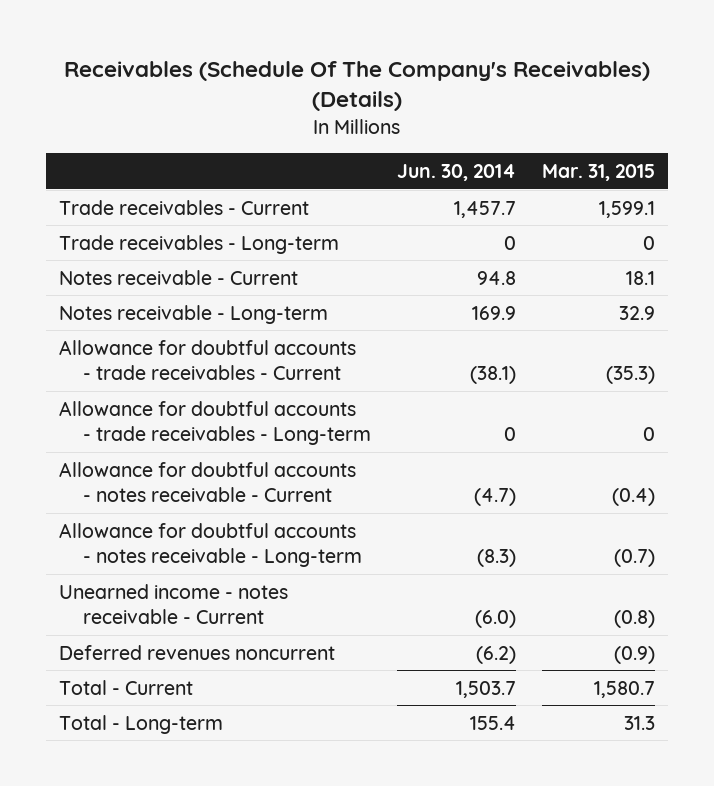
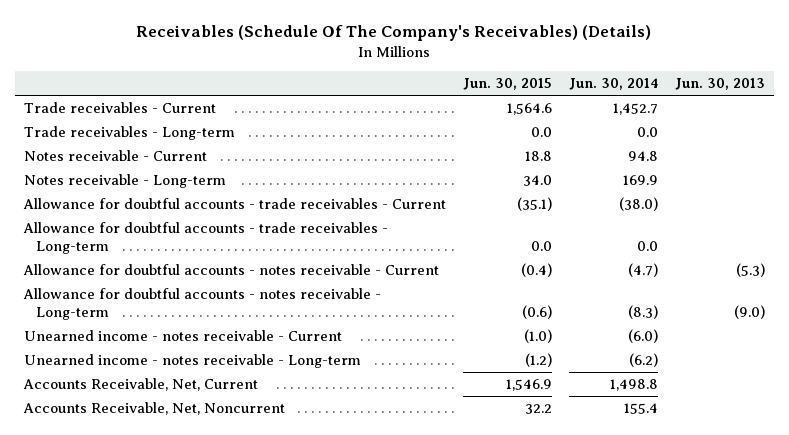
- | Jun. 30, 2014 | Mar. 31, 2015
+ | Jun. 30, 2015 | Jun. 30, 2014 | Jun. 30, 2013
- Trade receivables - Current | 1,457.7 | 1,599.1
- Trade receivables - Long-term | 0 | 0
+ Trade receivables - Current | 1,564.6 | 1,452.7 |
+ Trade receivables - Long-term | 0.0 | 0.0 |
- Allowance for doubtful accounts - trade receivables - Current | (38.1) | (35.3)
- Allowance for doubtful accounts - trade receivables - Long-term | 0 | 0
+ Allowance for doubtful accounts - trade receivables - Current | (35.1) | (38.0) |
+ Allowance for doubtful accounts - trade receivables - Long-term | 0.0 | 0.0 |
- Deferred revenues noncurrent | (6.2) | (0.9)
- Total - Current | 1,503.7 | 1,580.7
- Total - Long-term | 155.4 | 31.3
+ Unearned income - notes receivable - Long-term | (1.2) | (6.2) |
+ Accounts Receivable, Net, Current | 1,546.9 | 1,498.8 |
+ Accounts Receivable, Net, Noncurrent | 32.2 | 155.4 |

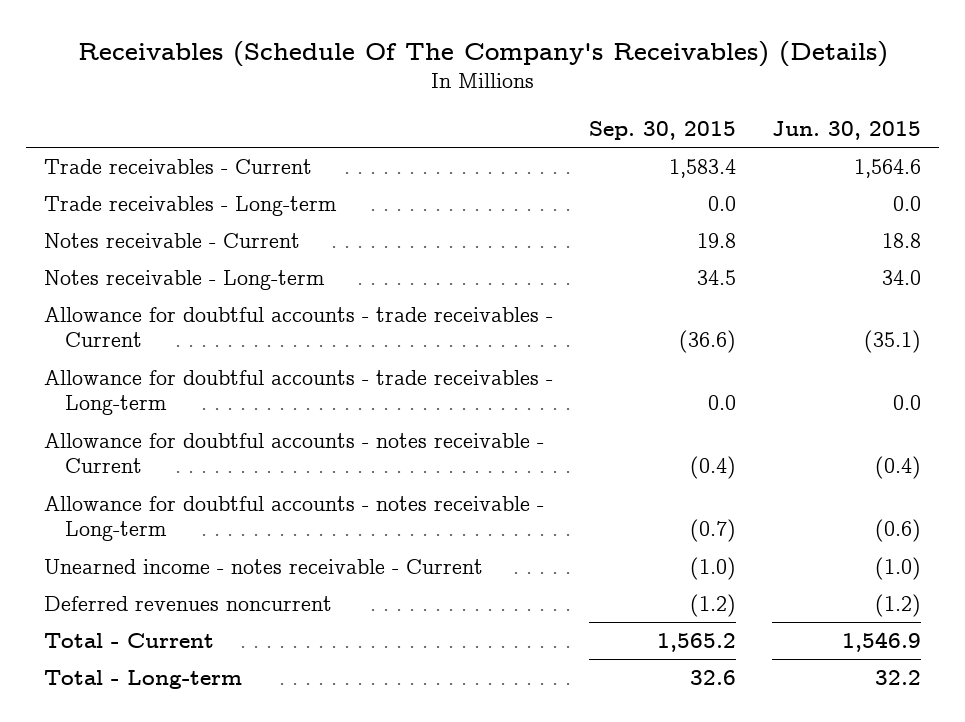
- | Jun. 30, 2015 | Jun. 30, 2014 | Jun. 30, 2013
+ | Sep. 30, 2015 | Jun. 30, 2015
- Unearned income - notes receivable - Long-term | (1.2) | (6.2) |
- Accounts Receivable, Net, Current | 1,546.9 | 1,498.8 |
- Accounts Receivable, Net, Noncurrent | 32.2 | 155.4 |
+ Deferred revenues noncurrent | (1.2) | (1.2)
+ Total - Current | 1,565.2 | 1,546.9
+ Total - Long-term | 32.6 | 32.2

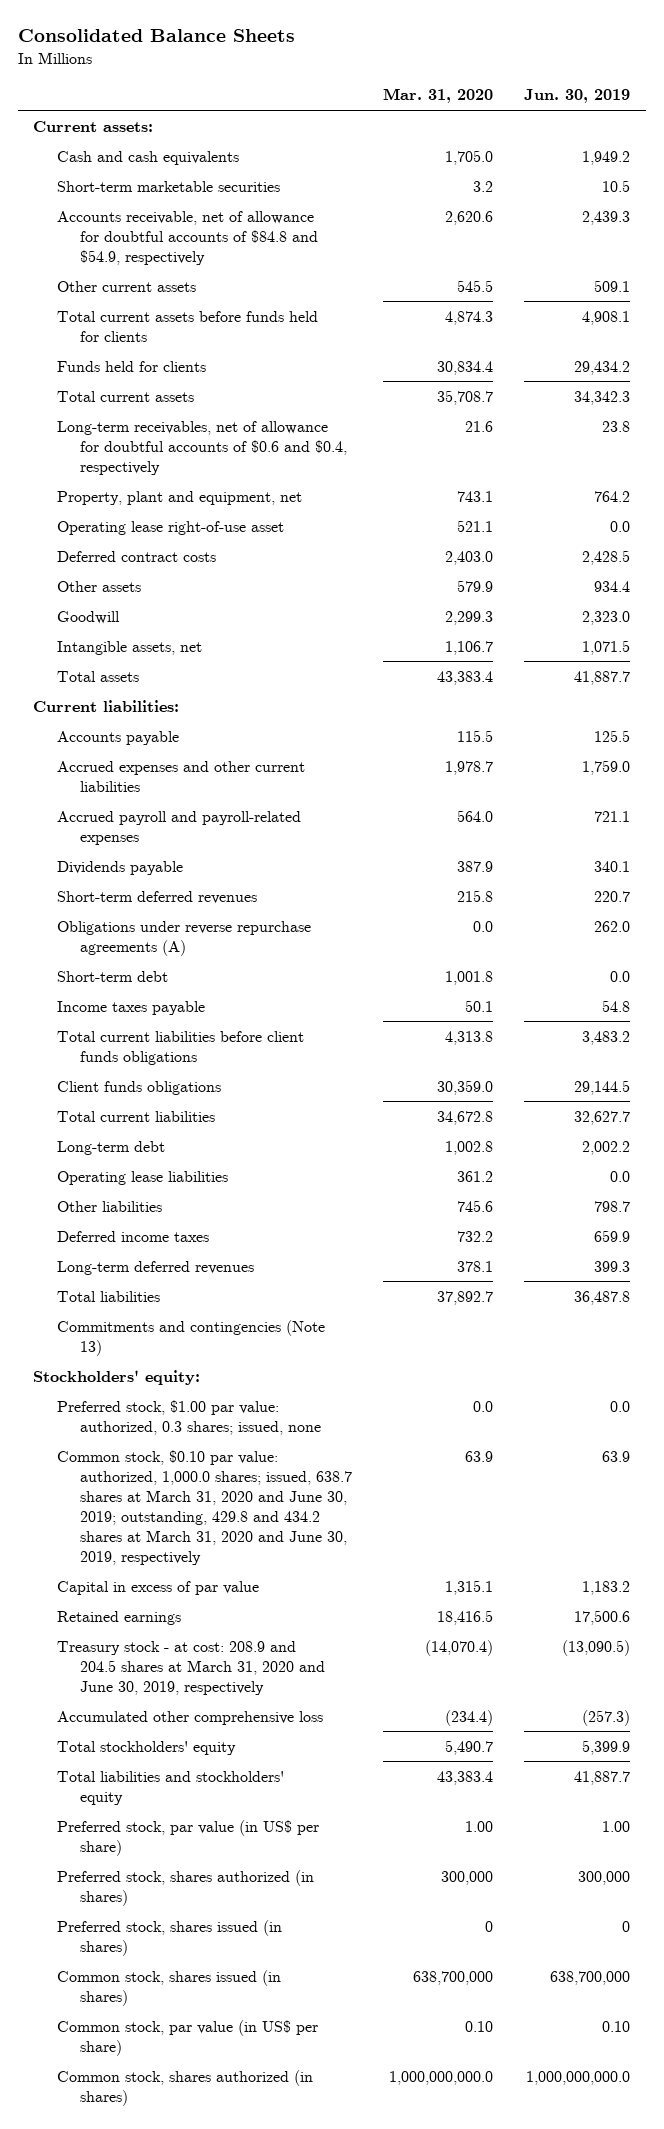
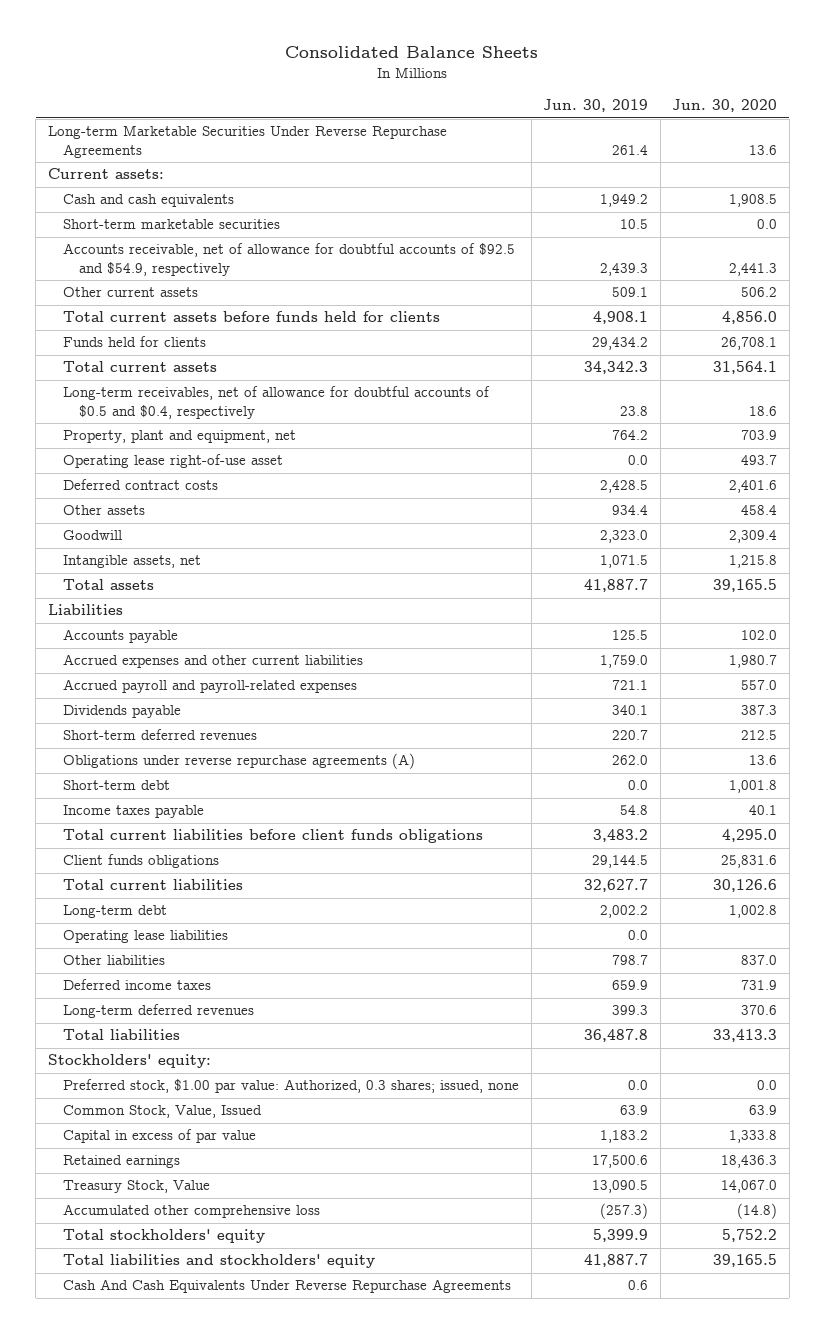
- | Mar. 31, 2020 | Jun. 30, 2019
+ | Jun. 30, 2019 | Jun. 30, 2020
+ Long-term Marketable Securities Under Reverse Repurchase Agreements | 261.4 | 13.6
- Accounts receivable, net of allowance for doubtful accounts of $84.8 and $54.9, respectively | 2,620.6 | 2,439.3
+ Accounts receivable, net of allowance for doubtful accounts of $92.5 and $54.9, respectively | 2,439.3 | 2,441.3
- Long-term receivables, net of allowance for doubtful accounts of $0.6 and $0.4, respectively | 21.6 | 23.8
+ Long-term receivables, net of allowance for doubtful accounts of $0.5 and $0.4, respectively | 23.8 | 18.6
- Current liabilities:
+ Liabilities
- Commitments and contingencies (Note 13)
- Preferred stock, $1.00 par value: authorized, 0.3 shares; issued, none | 0.0 | 0.0
- Common stock, $0.10 par value: authorized, 1,000.0 shares; issued, 638.7 shares at March 31, 2020 and June 30, 2019; outstanding, 429.8 and 434.2 shares at March 31, 2020 and June 30, 2019, respectively | 63.9 | 63.9
+ Preferred stock, $1.00 par value: Authorized, 0.3 shares; issued, none | 0.0 | 0.0
+ Common Stock, Value, Issued | 63.9 | 63.9
- Treasury stock - at cost: 208.9 and 204.5 shares at March 31, 2020 and June 30, 2019, respectively | (14,070.4) | (13,090.5)
+ Treasury Stock, Value | 13,090.5 | 14,067.0
- Preferred stock, par value (in US$ per share) | 1.00 | 1.00
- Preferred stock, shares authorized (in shares) | 300,000 | 300,000
- Preferred stock, shares issued (in shares) | 0 | 0
- Common stock, shares issued (in shares) | 638,700,000 | 638,700,000
- Common stock, par value (in US$ per share) | 0.10 | 0.10
- Common stock, shares authorized (in shares) | 1,000,000,000.0 | 1,000,000,000.0
+ Cash And Cash Equivalents Under Reverse Repurchase Agreements | 0.6 |

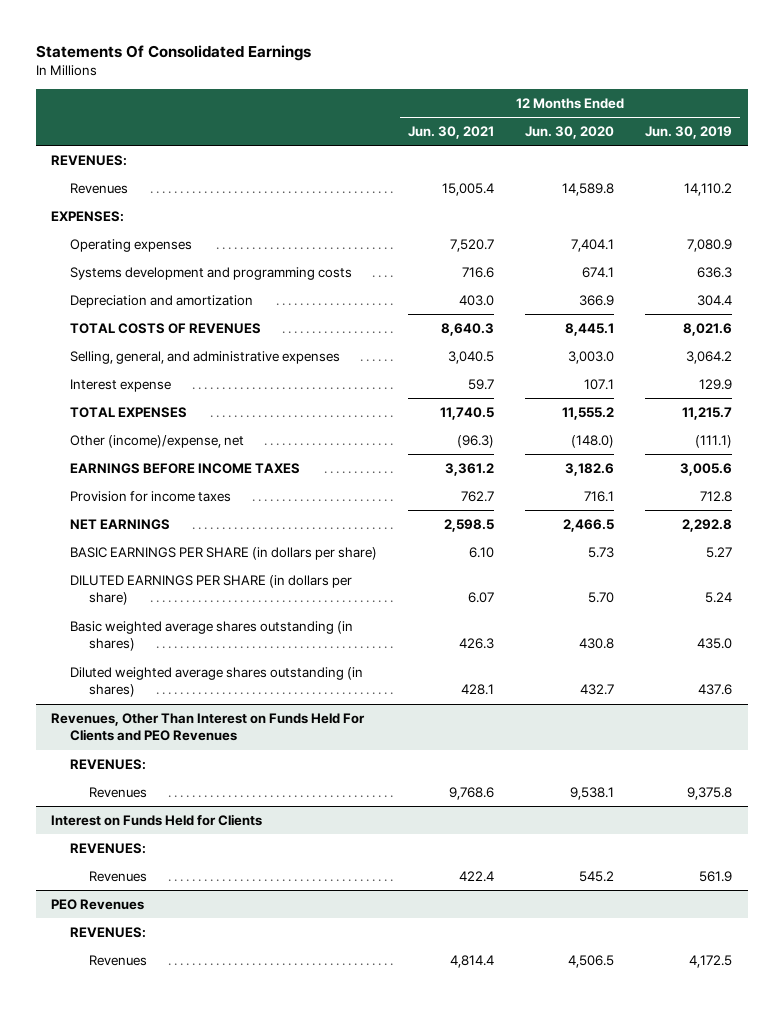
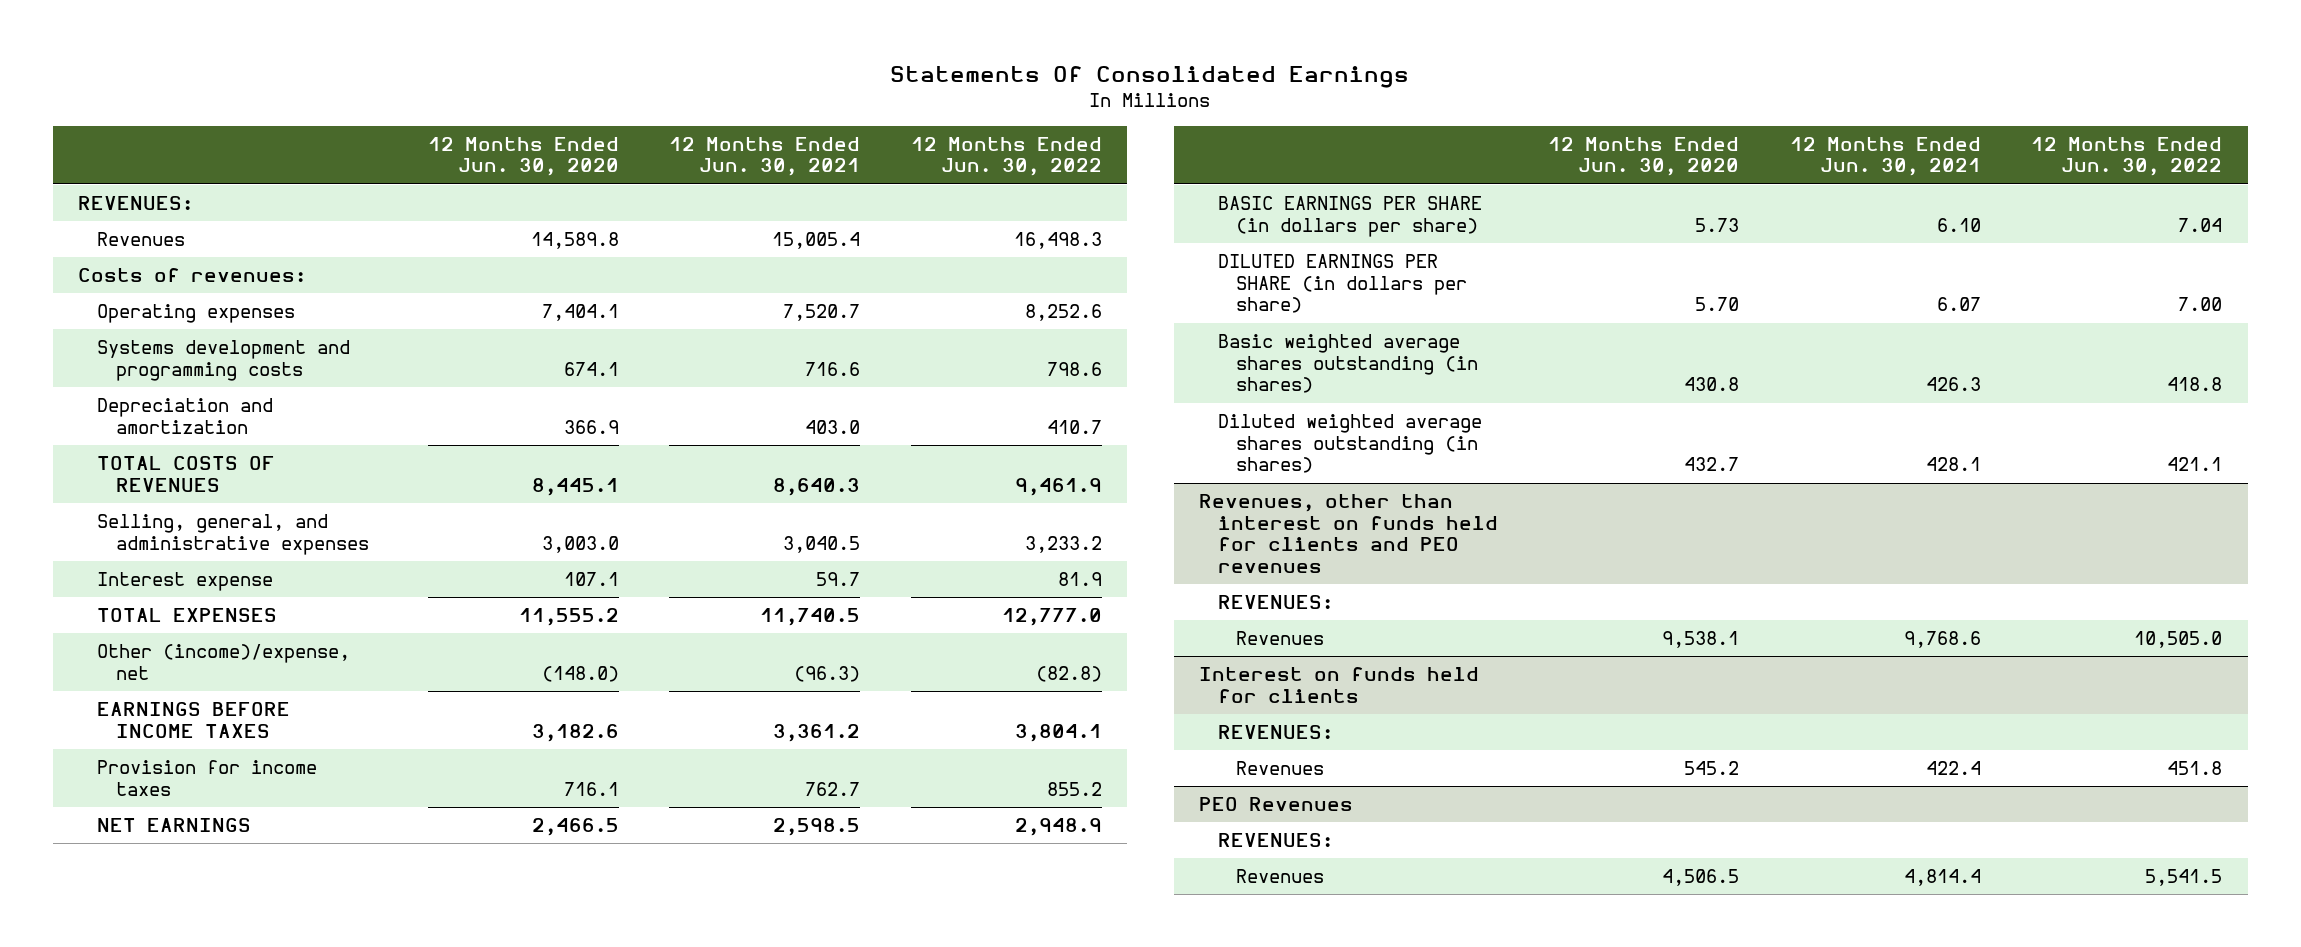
- | 12 Months Ended Jun. 30, 2021 | 12 Months Ended Jun. 30, 2020 | 12 Months Ended Jun. 30, 2019
+ | 12 Months Ended Jun. 30, 2020 | 12 Months Ended Jun. 30, 2021 | 12 Months Ended Jun. 30, 2022
- EXPENSES:
+ Costs of revenues:
- Revenues, Other Than Interest on Funds Held For Clients and PEO Revenues
+ Revenues, other than interest on funds held for clients and PEO revenues
- Interest on Funds Held for Clients
+ Interest on funds held for clients

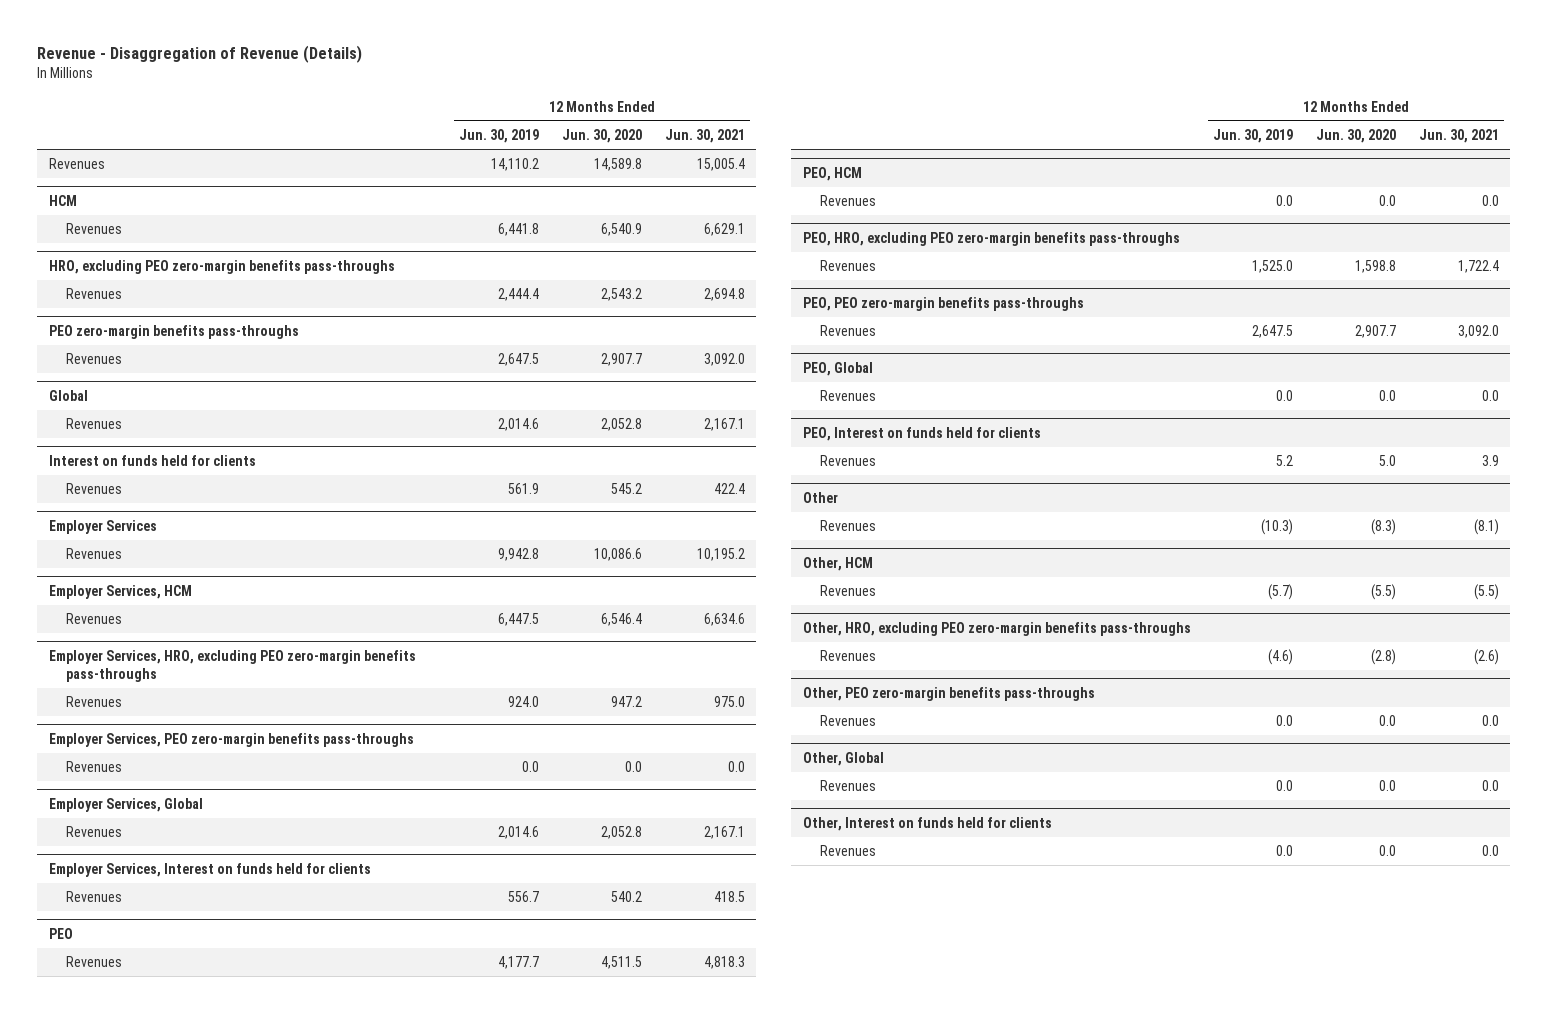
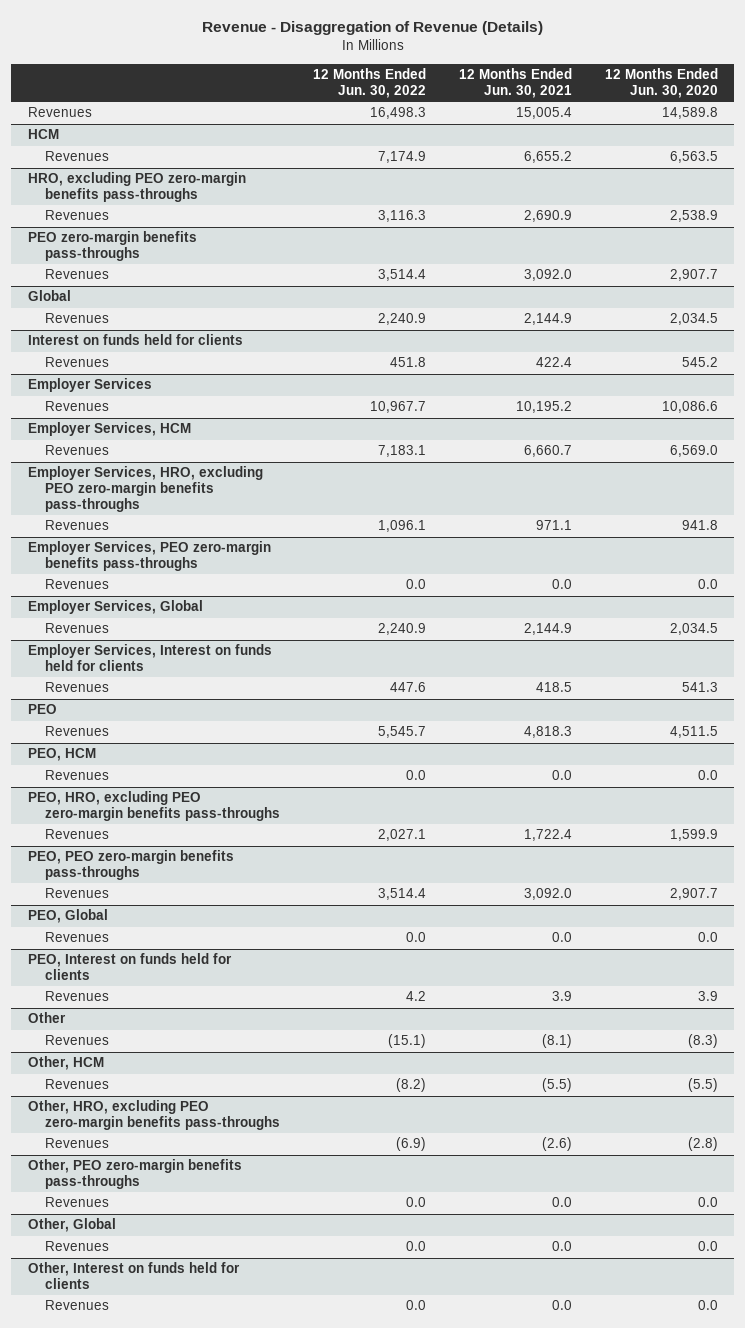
- | 12 Months Ended Jun. 30, 2019 | 12 Months Ended Jun. 30, 2020 | 12 Months Ended Jun. 30, 2021
+ | 12 Months Ended Jun. 30, 2022 | 12 Months Ended Jun. 30, 2021 | 12 Months Ended Jun. 30, 2020
@ HCM
- Revenues | 6,441.8 | 6,540.9 | 6,629.1
+ Revenues | 7,174.9 | 6,655.2 | 6,563.5
@ HRO, excluding PEO zero-margin benefits pass-throughs
- Revenues | 2,444.4 | 2,543.2 | 2,694.8
+ Revenues | 3,116.3 | 2,690.9 | 2,538.9
@ Global
- Revenues | 2,014.6 | 2,052.8 | 2,167.1
+ Revenues | 2,240.9 | 2,144.9 | 2,034.5
@ Employer Services, HCM
- Revenues | 6,447.5 | 6,546.4 | 6,634.6
+ Revenues | 7,183.1 | 6,660.7 | 6,569.0
@ Employer Services, HRO, excluding PEO zero-margin benefits pass-throughs
- Revenues | 924.0 | 947.2 | 975.0
+ Revenues | 1,096.1 | 971.1 | 941.8
@ Employer Services, Global
- Revenues | 2,014.6 | 2,052.8 | 2,167.1
+ Revenues | 2,240.9 | 2,144.9 | 2,034.5
@ Employer Services, Interest on funds held for clients
- Revenues | 556.7 | 540.2 | 418.5
+ Revenues | 447.6 | 418.5 | 541.3
@ PEO, HRO, excluding PEO zero-margin benefits pass-throughs
- Revenues | 1,525.0 | 1,598.8 | 1,722.4
+ Revenues | 2,027.1 | 1,722.4 | 1,599.9
@ PEO, Interest on funds held for clients
- Revenues | 5.2 | 5.0 | 3.9
+ Revenues | 4.2 | 3.9 | 3.9

